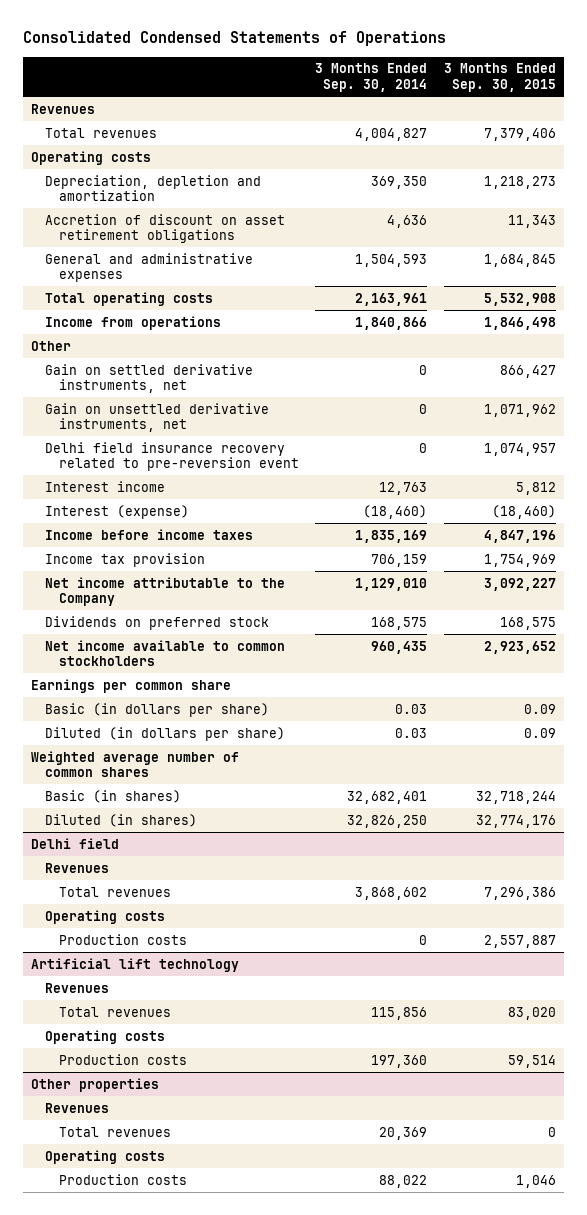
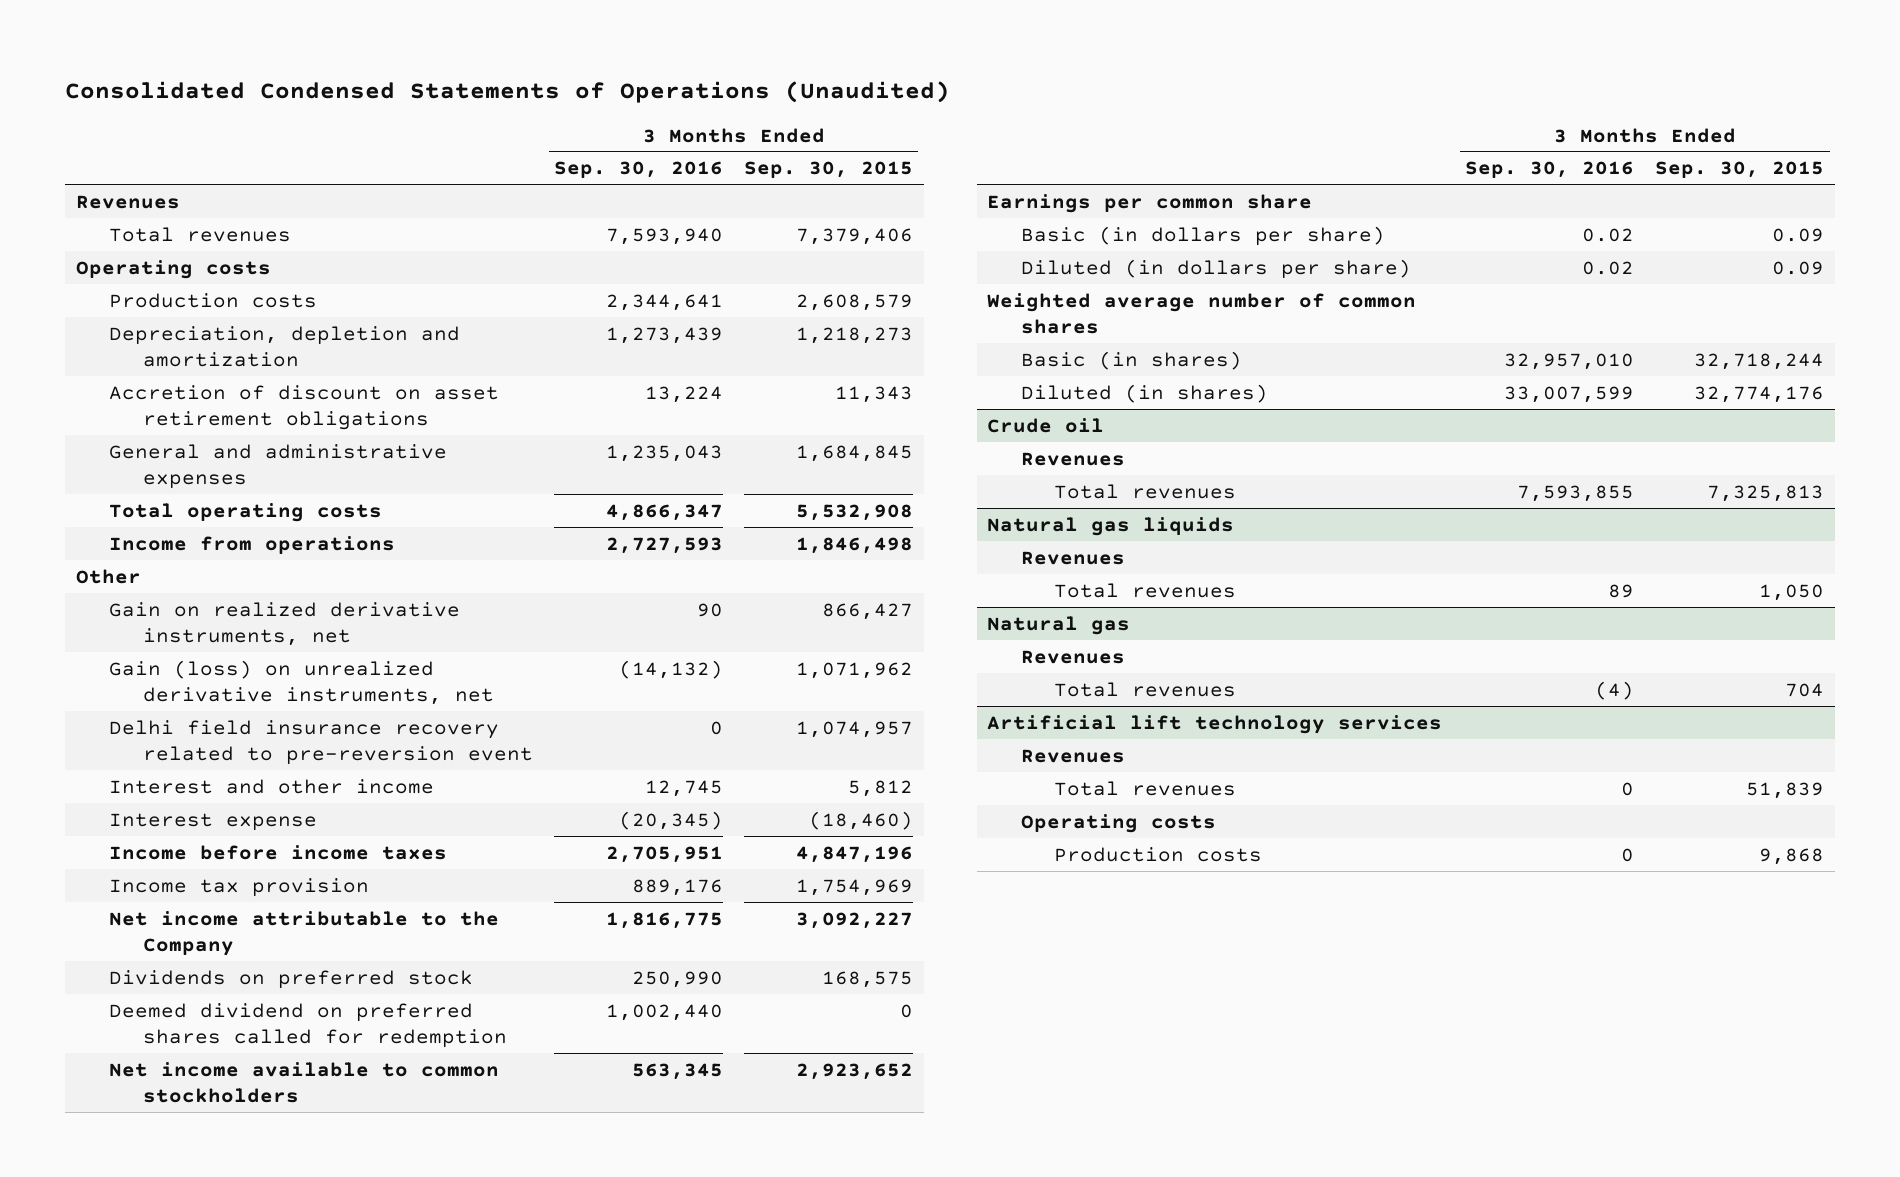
- Consolidated Condensed Statements of Operations
+ Consolidated Condensed Statements of Operations (Unaudited)
- | 3 Months Ended Sep. 30, 2014 | 3 Months Ended Sep. 30, 2015
+ | 3 Months Ended Sep. 30, 2016 | 3 Months Ended Sep. 30, 2015
+ Production costs | 2,344,641 | 2,608,579
- Gain on settled derivative instruments, net | 0 | 866,427
- Gain on unsettled derivative instruments, net | 0 | 1,071,962
+ Gain on realized derivative instruments, net | 90 | 866,427
+ Gain (loss) on unrealized derivative instruments, net | (14,132) | 1,071,962
- Interest income | 12,763 | 5,812
- Interest (expense) | (18,460) | (18,460)
+ Interest and other income | 12,745 | 5,812
+ Interest expense | (20,345) | (18,460)
+ Deemed dividend on preferred shares called for redemption | 1,002,440 | 0
- Delhi field
+ Crude oil
- Total revenues | 3,868,602 | 7,296,386
- Operating costs
- Production costs | 0 | 2,557,887
- Artificial lift technology
+ Total revenues | 7,593,855 | 7,325,813
+ Natural gas liquids
- Total revenues | 115,856 | 83,020
- Operating costs
- Production costs | 197,360 | 59,514
- Other properties
+ Total revenues | 89 | 1,050
+ Natural gas
- Total revenues | 20,369 | 0
+ Total revenues | (4) | 704
+ Artificial lift technology services
+ Revenues
+ Total revenues | 0 | 51,839
- Production costs | 88,022 | 1,046
+ Production costs | 0 | 9,868

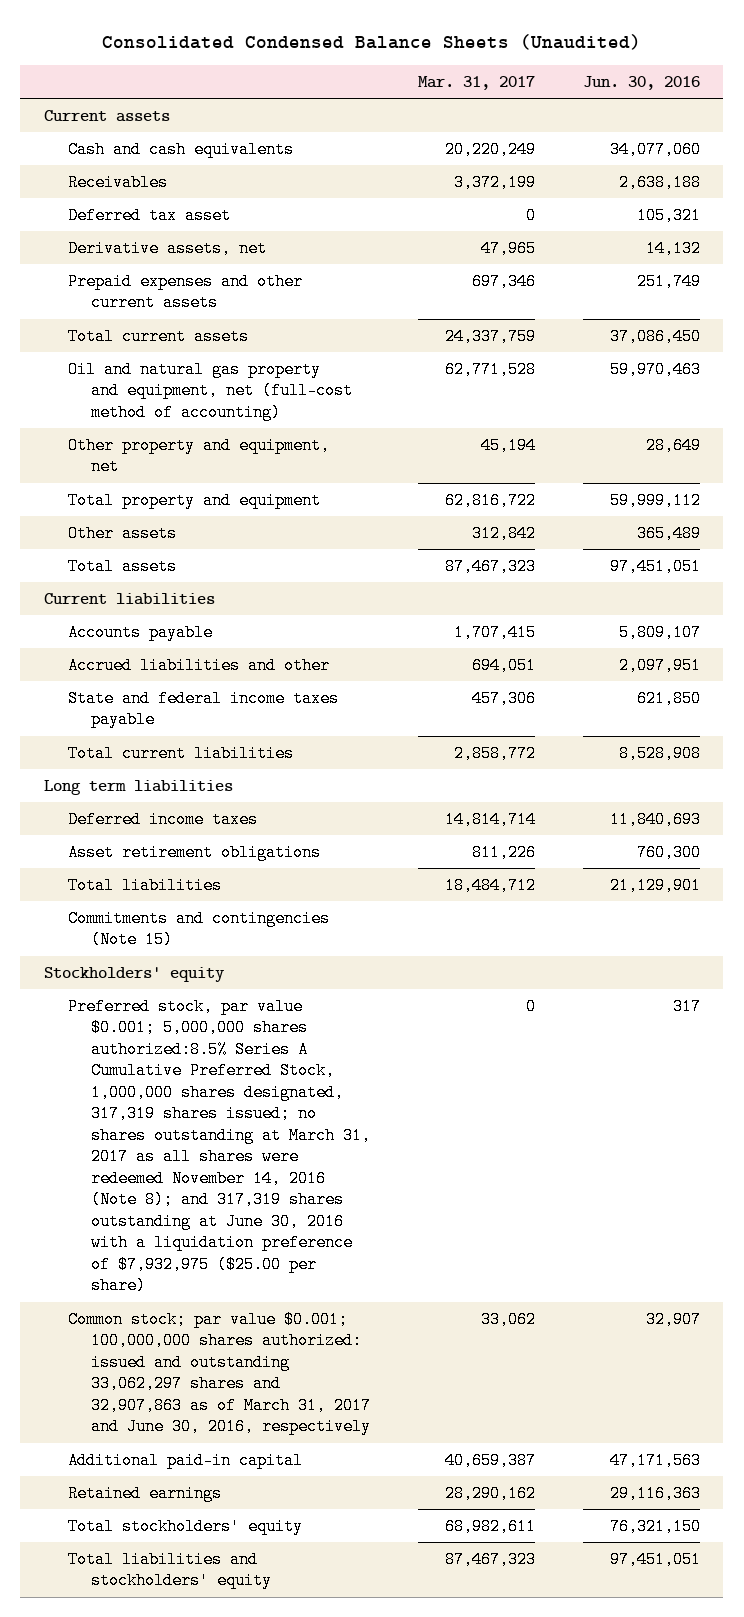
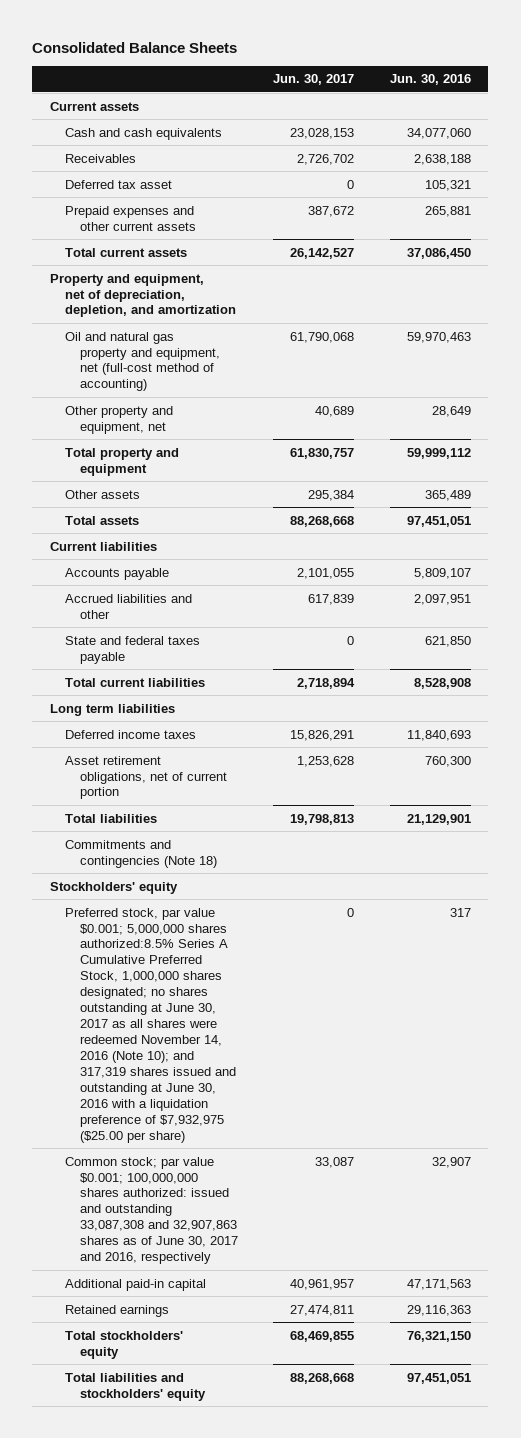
- Consolidated Condensed Balance Sheets (Unaudited)
+ Consolidated Balance Sheets
- | Mar. 31, 2017 | Jun. 30, 2016
+ | Jun. 30, 2017 | Jun. 30, 2016
- Derivative assets, net | 47,965 | 14,132
- Prepaid expenses and other current assets | 697,346 | 251,749
+ Prepaid expenses and other current assets | 387,672 | 265,881
+ Property and equipment, net of depreciation, depletion, and amortization
- State and federal income taxes payable | 457,306 | 621,850
+ State and federal taxes payable | 0 | 621,850
- Asset retirement obligations | 811,226 | 760,300
+ Asset retirement obligations, net of current portion | 1,253,628 | 760,300
- Commitments and contingencies (Note 15)
+ Commitments and contingencies (Note 18)
- Preferred stock, par value $0.001; 5,000,000 shares authorized:8.5% Series A Cumulative Preferred Stock, 1,000,000 shares designated, 317,319 shares issued; no shares outstanding at March 31, 2017 as all shares were redeemed November 14, 2016 (Note 8); and 317,319 shares outstanding at June 30, 2016 with a liquidation preference of $7,932,975 ($25.00 per share) | 0 | 317
- Common stock; par value $0.001; 100,000,000 shares authorized: issued and outstanding 33,062,297 shares and 32,907,863 as of March 31, 2017 and June 30, 2016, respectively | 33,062 | 32,907
+ Preferred stock, par value $0.001; 5,000,000 shares authorized:8.5% Series A Cumulative Preferred Stock, 1,000,000 shares designated; no shares outstanding at June 30, 2017 as all shares were redeemed November 14, 2016 (Note 10); and 317,319 shares issued and outstanding at June 30, 2016 with a liquidation preference of $7,932,975 ($25.00 per share) | 0 | 317
+ Common stock; par value $0.001; 100,000,000 shares authorized: issued and outstanding 33,087,308 and 32,907,863 shares as of June 30, 2017 and 2016, respectively | 33,087 | 32,907

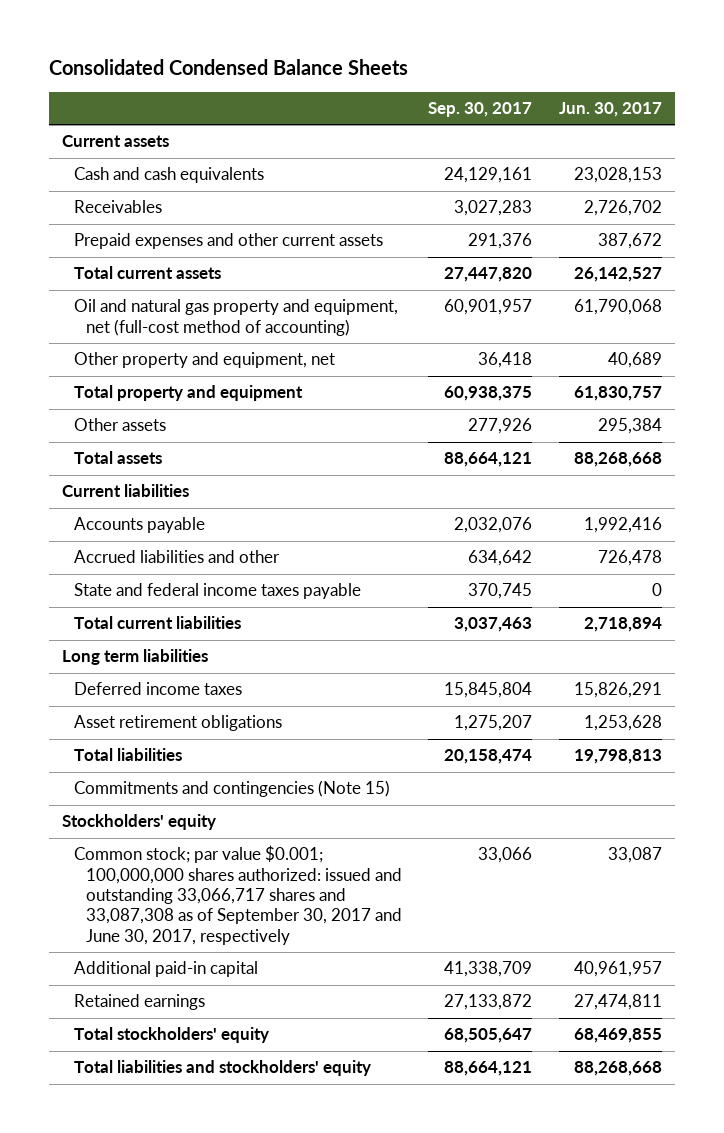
- Consolidated Balance Sheets
+ Consolidated Condensed Balance Sheets
- | Jun. 30, 2017 | Jun. 30, 2016
+ | Sep. 30, 2017 | Jun. 30, 2017
- Deferred tax asset | 0 | 105,321
- Property and equipment, net of depreciation, depletion, and amortization
- Accounts payable | 2,101,055 | 5,809,107
- Accrued liabilities and other | 617,839 | 2,097,951
- State and federal taxes payable | 0 | 621,850
+ Accounts payable | 2,032,076 | 1,992,416
+ Accrued liabilities and other | 634,642 | 726,478
+ State and federal income taxes payable | 370,745 | 0
- Asset retirement obligations, net of current portion | 1,253,628 | 760,300
+ Asset retirement obligations | 1,275,207 | 1,253,628
- Commitments and contingencies (Note 18)
+ Commitments and contingencies (Note 15)
- Preferred stock, par value $0.001; 5,000,000 shares authorized:8.5% Series A Cumulative Preferred Stock, 1,000,000 shares designated; no shares outstanding at June 30, 2017 as all shares were redeemed November 14, 2016 (Note 10); and 317,319 shares issued and outstanding at June 30, 2016 with a liquidation preference of $7,932,975 ($25.00 per share) | 0 | 317
- Common stock; par value $0.001; 100,000,000 shares authorized: issued and outstanding 33,087,308 and 32,907,863 shares as of June 30, 2017 and 2016, respectively | 33,087 | 32,907
+ Common stock; par value $0.001; 100,000,000 shares authorized: issued and outstanding 33,066,717 shares and 33,087,308 as of September 30, 2017 and June 30, 2017, respectively | 33,066 | 33,087

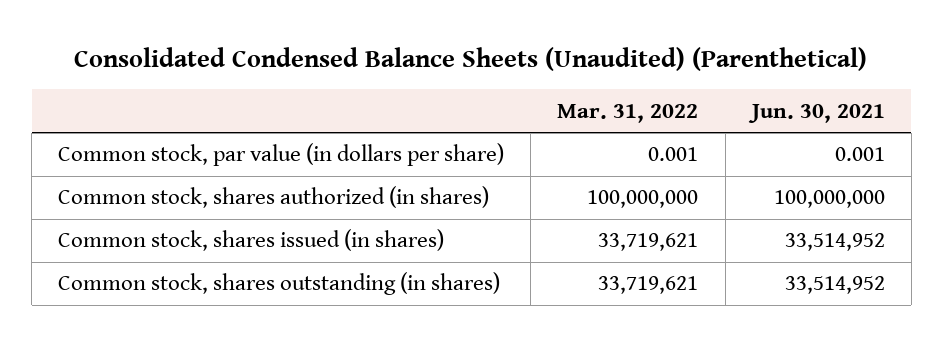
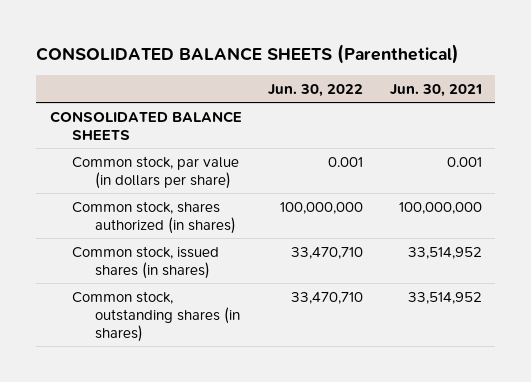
- Consolidated Condensed Balance Sheets (Unaudited) (Parenthetical)
+ CONSOLIDATED BALANCE SHEETS (Parenthetical)
- | Mar. 31, 2022 | Jun. 30, 2021
+ | Jun. 30, 2022 | Jun. 30, 2021
+ CONSOLIDATED BALANCE SHEETS
- Common stock, shares issued (in shares) | 33,719,621 | 33,514,952
- Common stock, shares outstanding (in shares) | 33,719,621 | 33,514,952
+ Common stock, issued shares (in shares) | 33,470,710 | 33,514,952
+ Common stock, outstanding shares (in shares) | 33,470,710 | 33,514,952

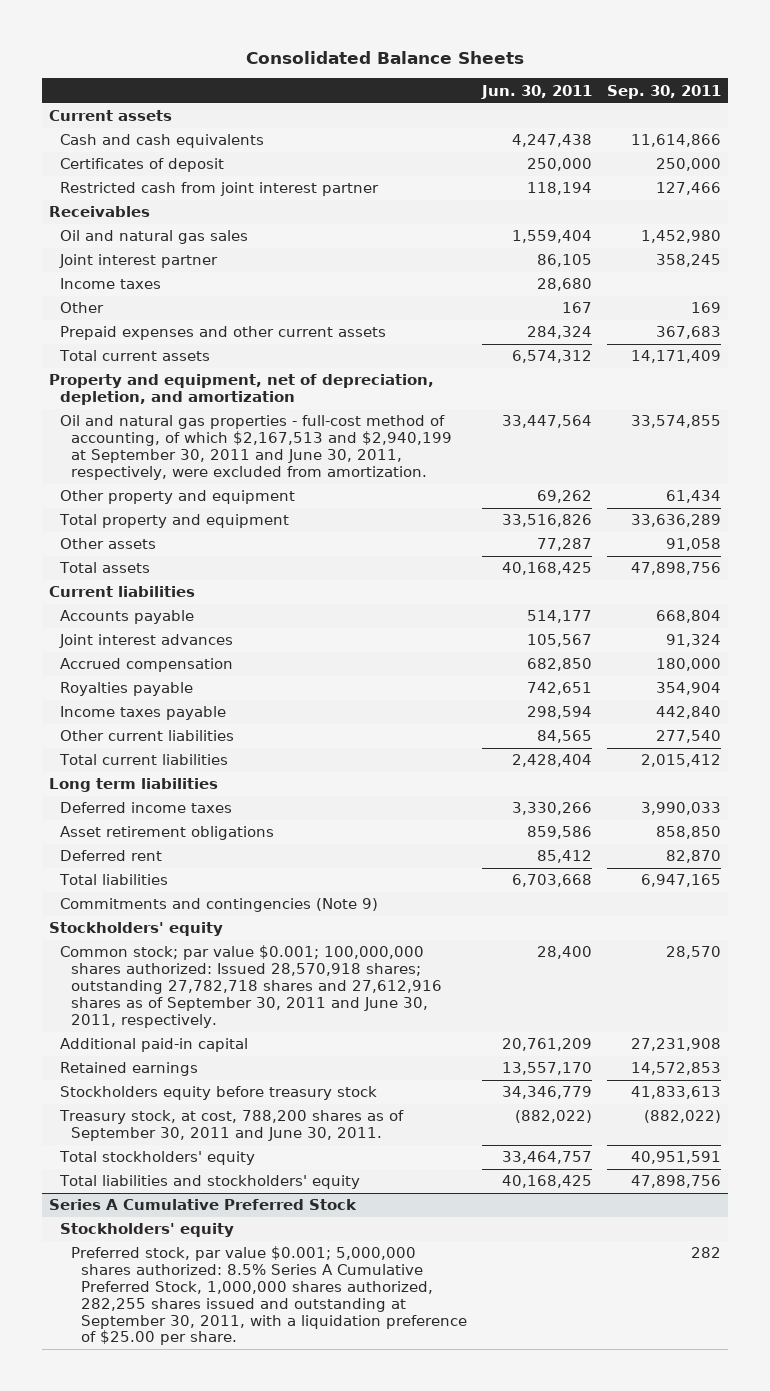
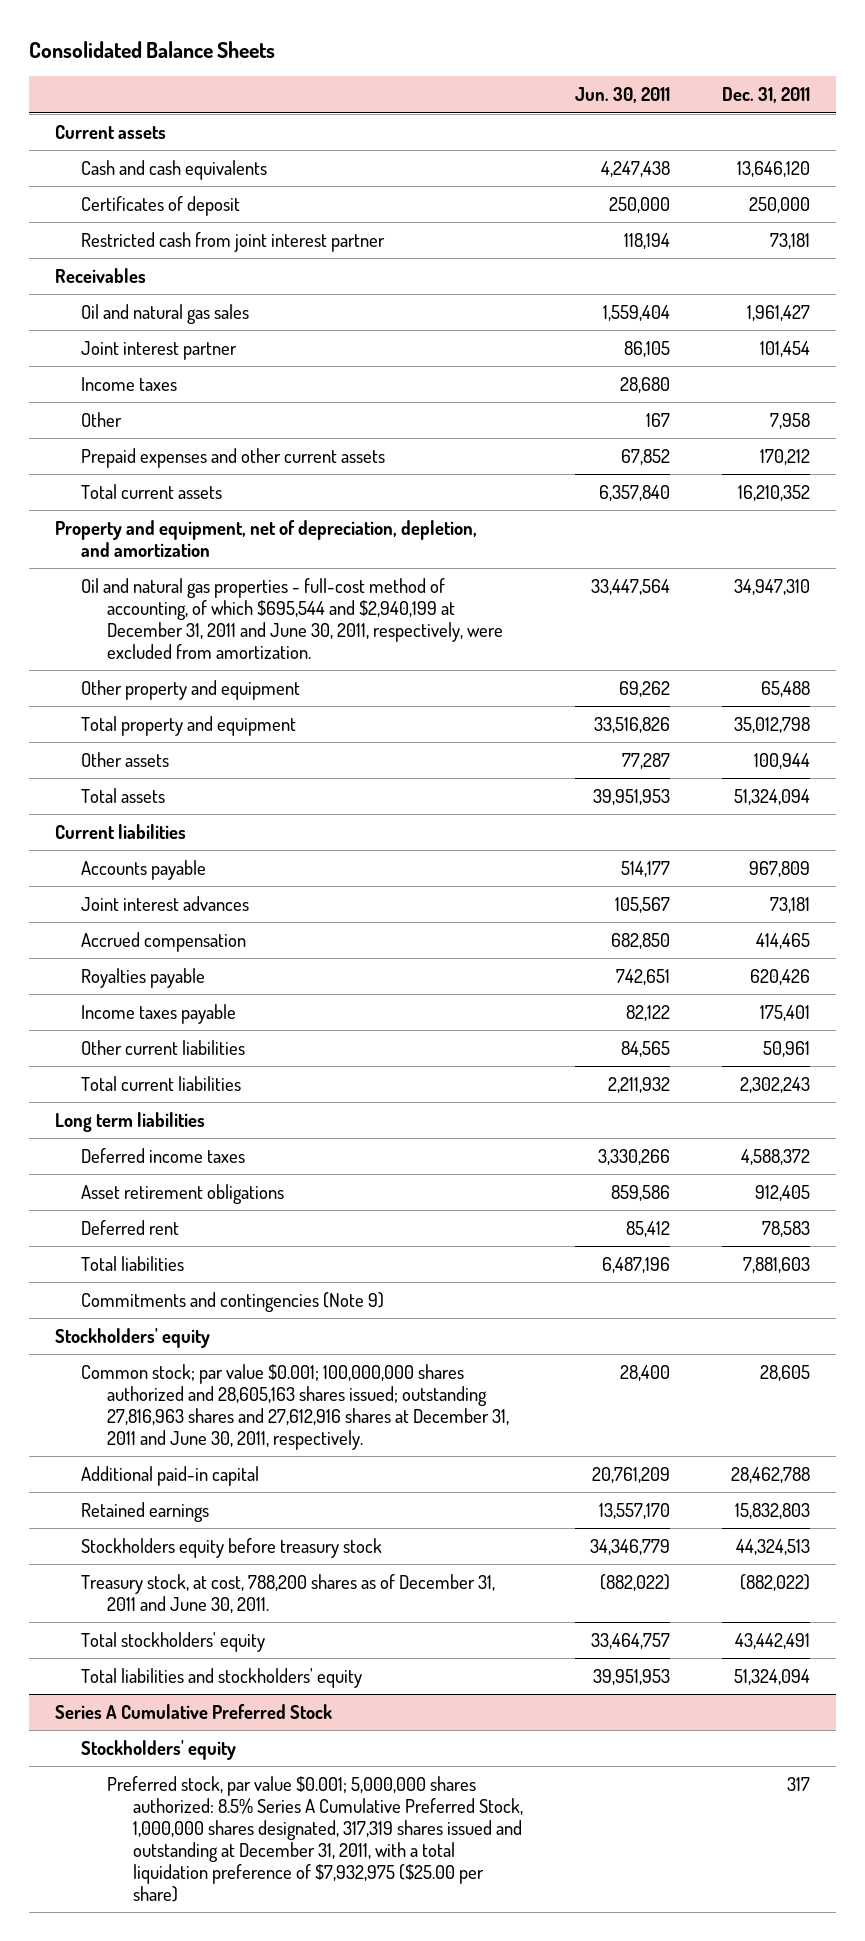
- | Jun. 30, 2011 | Sep. 30, 2011
+ | Jun. 30, 2011 | Dec. 31, 2011
- Prepaid expenses and other current assets | 284,324 | 367,683
- Total current assets | 6,574,312 | 14,171,409
+ Prepaid expenses and other current assets | 67,852 | 170,212
+ Total current assets | 6,357,840 | 16,210,352
- Oil and natural gas properties - full-cost method of accounting, of which $2,167,513 and $2,940,199 at September 30, 2011 and June 30, 2011, respectively, were excluded from amortization. | 33,447,564 | 33,574,855
+ Oil and natural gas properties - full-cost method of accounting, of which $695,544 and $2,940,199 at December 31, 2011 and June 30, 2011, respectively, were excluded from amortization. | 33,447,564 | 34,947,310
- Total assets | 40,168,425 | 47,898,756
+ Total assets | 39,951,953 | 51,324,094
- Income taxes payable | 298,594 | 442,840
+ Income taxes payable | 82,122 | 175,401
- Total current liabilities | 2,428,404 | 2,015,412
+ Total current liabilities | 2,211,932 | 2,302,243
- Total liabilities | 6,703,668 | 6,947,165
+ Total liabilities | 6,487,196 | 7,881,603
- Common stock; par value $0.001; 100,000,000 shares authorized: Issued 28,570,918 shares; outstanding 27,782,718 shares and 27,612,916 shares as of September 30, 2011 and June 30, 2011, respectively. | 28,400 | 28,570
+ Common stock; par value $0.001; 100,000,000 shares authorized and 28,605,163 shares issued; outstanding 27,816,963 shares and 27,612,916 shares at December 31, 2011 and June 30, 2011, respectively. | 28,400 | 28,605
- Treasury stock, at cost, 788,200 shares as of September 30, 2011 and June 30, 2011. | (882,022) | (882,022)
+ Treasury stock, at cost, 788,200 shares as of December 31, 2011 and June 30, 2011. | (882,022) | (882,022)
- Total liabilities and stockholders' equity | 40,168,425 | 47,898,756
+ Total liabilities and stockholders' equity | 39,951,953 | 51,324,094
@ Series A Cumulative Preferred Stock
- Preferred stock, par value $0.001; 5,000,000 shares authorized: 8.5% Series A Cumulative Preferred Stock, 1,000,000 shares authorized, 282,255 shares issued and outstanding at September 30, 2011, with a liquidation preference of $25.00 per share. | | 282
+ Preferred stock, par value $0.001; 5,000,000 shares authorized: 8.5% Series A Cumulative Preferred Stock, 1,000,000 shares designated, 317,319 shares issued and outstanding at December 31, 2011, with a total liquidation preference of $7,932,975 ($25.00 per share) | | 317

